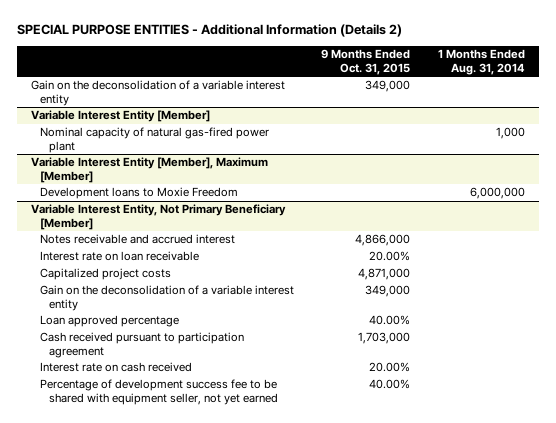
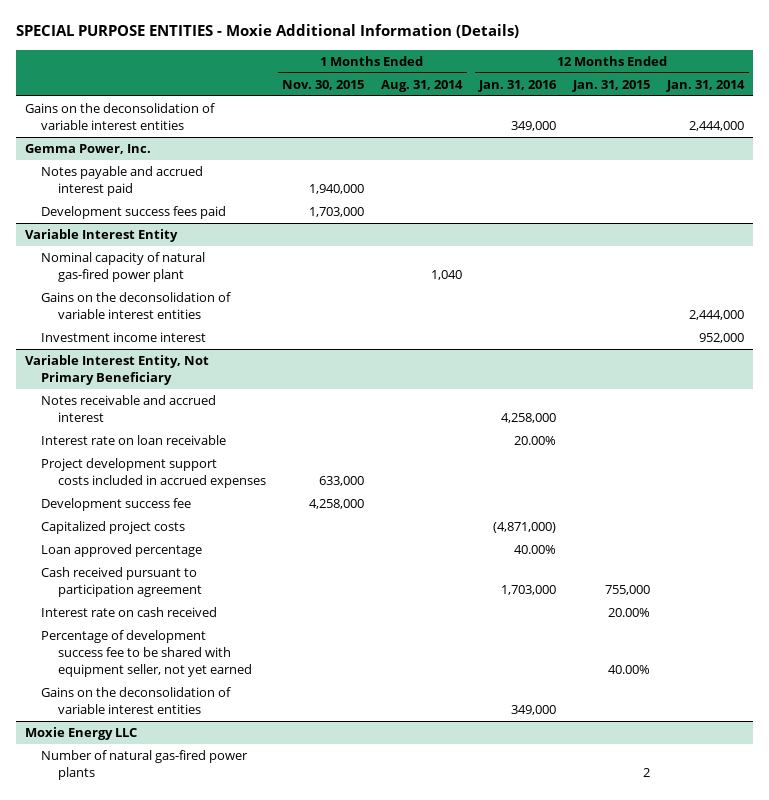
- SPECIAL PURPOSE ENTITIES - Additional Information (Details 2)
+ SPECIAL PURPOSE ENTITIES - Moxie Additional Information (Details)
- | 9 Months Ended Oct. 31, 2015 | 1 Months Ended Aug. 31, 2014
+ | 1 Months Ended Nov. 30, 2015 | 1 Months Ended Aug. 31, 2014 | 12 Months Ended Jan. 31, 2016 | 12 Months Ended Jan. 31, 2015 | 12 Months Ended Jan. 31, 2014
- Gain on the deconsolidation of a variable interest entity | 349,000 |
- Variable Interest Entity [Member]
- Nominal capacity of natural gas-fired power plant | | 1,000
- Variable Interest Entity [Member], Maximum [Member]
- Development loans to Moxie Freedom | | 6,000,000
- Variable Interest Entity, Not Primary Beneficiary [Member]
+ Gains on the deconsolidation of variable interest entities | | | 349,000 | | 2,444,000
+ Gemma Power, Inc.
+ Notes payable and accrued interest paid | 1,940,000 | | | |
+ Development success fees paid | 1,703,000 | | | |
+ Variable Interest Entity
+ Nominal capacity of natural gas-fired power plant | | 1,040 | | |
+ Gains on the deconsolidation of variable interest entities | | | | | 2,444,000
+ Investment income interest | | | | | 952,000
+ Variable Interest Entity, Not Primary Beneficiary
+ Project development support costs included in accrued expenses | 633,000 | | | |
+ Development success fee | 4,258,000 | | | |
- Gain on the deconsolidation of a variable interest entity | 349,000 |
+ Gains on the deconsolidation of variable interest entities | | | 349,000 | |
+ Moxie Energy LLC
+ Number of natural gas-fired power plants | | | | 2 |

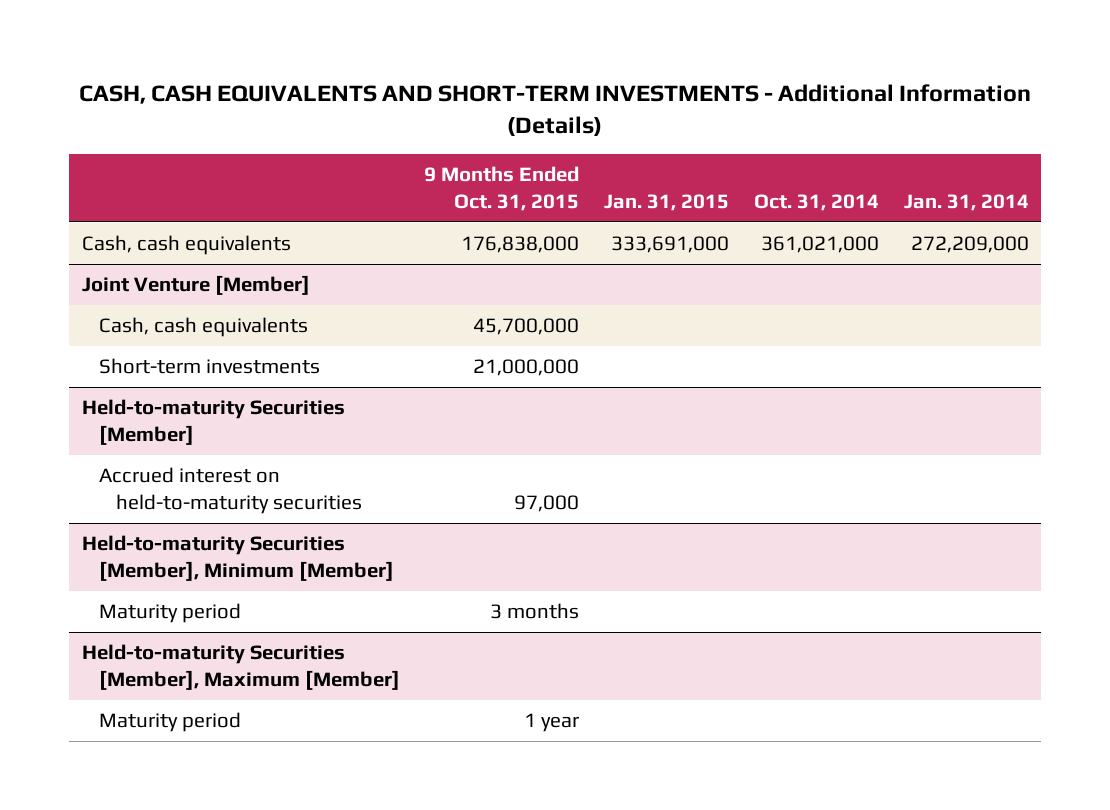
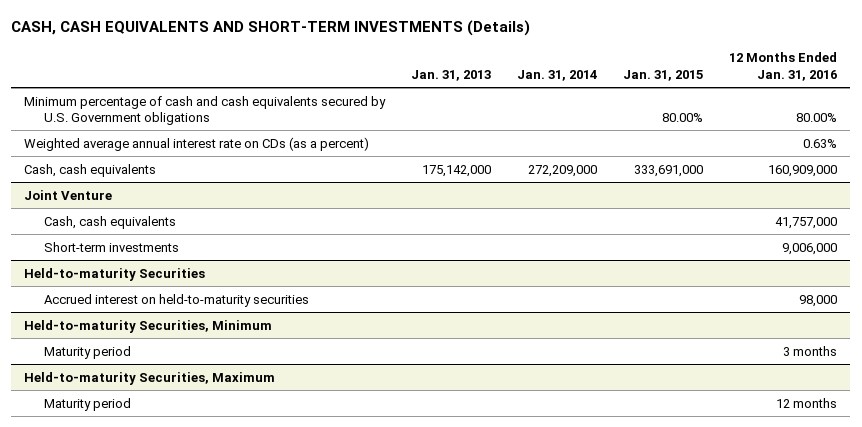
- CASH, CASH EQUIVALENTS AND SHORT-TERM INVESTMENTS - Additional Information (Details)
+ CASH, CASH EQUIVALENTS AND SHORT-TERM INVESTMENTS (Details)
- | 9 Months Ended Oct. 31, 2015 | Jan. 31, 2015 | Oct. 31, 2014 | Jan. 31, 2014
+ | Jan. 31, 2013 | Jan. 31, 2014 | Jan. 31, 2015 | 12 Months Ended Jan. 31, 2016
+ Minimum percentage of cash and cash equivalents secured by U.S. Government obligations | | | 80.00% | 80.00%
+ Weighted average annual interest rate on CDs (as a percent) | | | | 0.63%
- Joint Venture [Member]
+ Joint Venture
- Held-to-maturity Securities [Member]
+ Held-to-maturity Securities
- Held-to-maturity Securities [Member], Minimum [Member]
+ Held-to-maturity Securities, Minimum
- Held-to-maturity Securities [Member], Maximum [Member]
+ Held-to-maturity Securities, Maximum

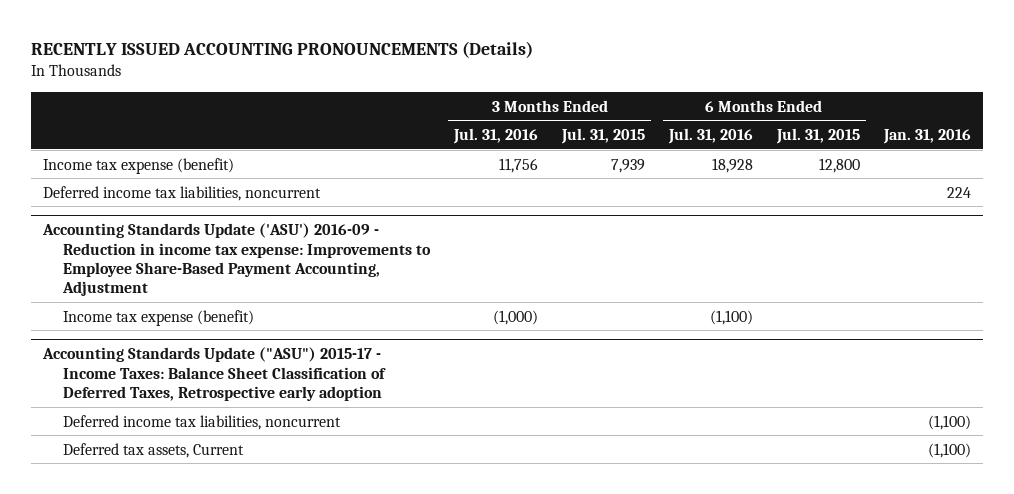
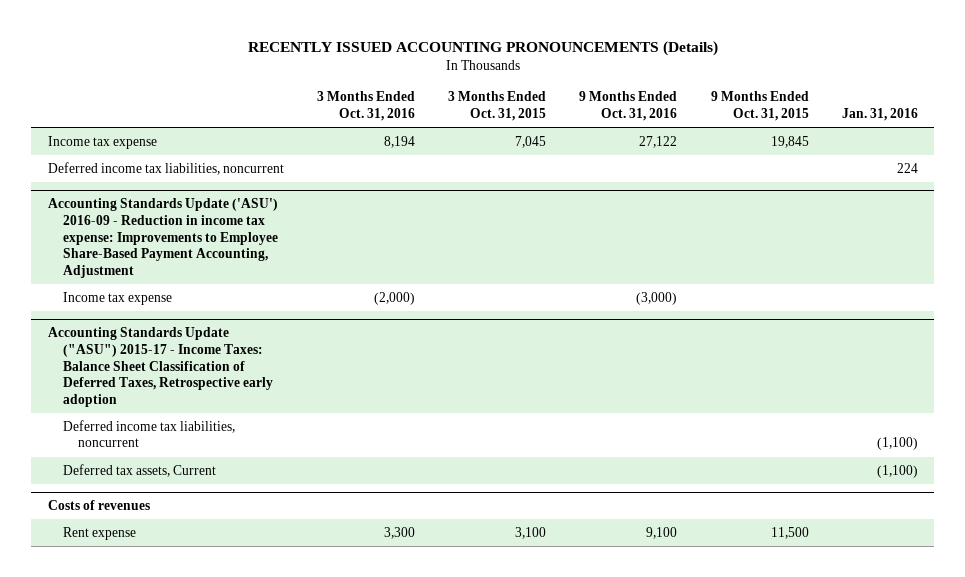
- | 3 Months Ended Jul. 31, 2016 | 3 Months Ended Jul. 31, 2015 | 6 Months Ended Jul. 31, 2016 | 6 Months Ended Jul. 31, 2015 | Jan. 31, 2016
+ | 3 Months Ended Oct. 31, 2016 | 3 Months Ended Oct. 31, 2015 | 9 Months Ended Oct. 31, 2016 | 9 Months Ended Oct. 31, 2015 | Jan. 31, 2016
- Income tax expense (benefit) | 11,756 | 7,939 | 18,928 | 12,800 |
+ Income tax expense | 8,194 | 7,045 | 27,122 | 19,845 |
@ Accounting Standards Update ('ASU') 2016-09 - Reduction in income tax expense: Improvements to Employee Share-Based Payment Accounting, Adjustment
- Income tax expense (benefit) | (1,000) | | (1,100) | |
+ Income tax expense | (2,000) | | (3,000) | |
+ Costs of revenues
+ Rent expense | 3,300 | 3,100 | 9,100 | 11,500 |

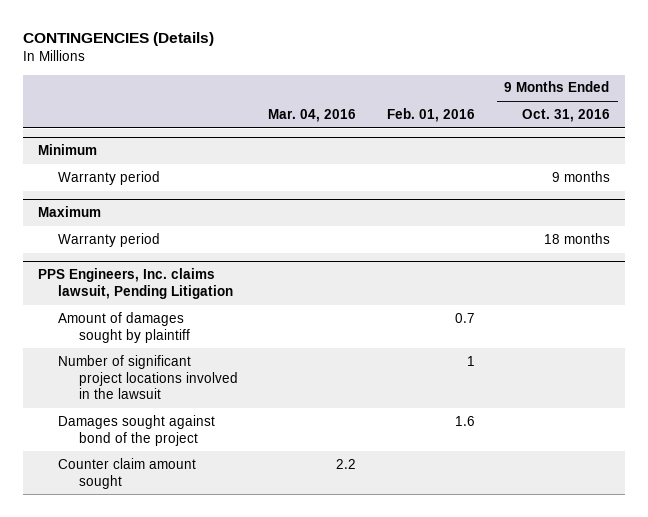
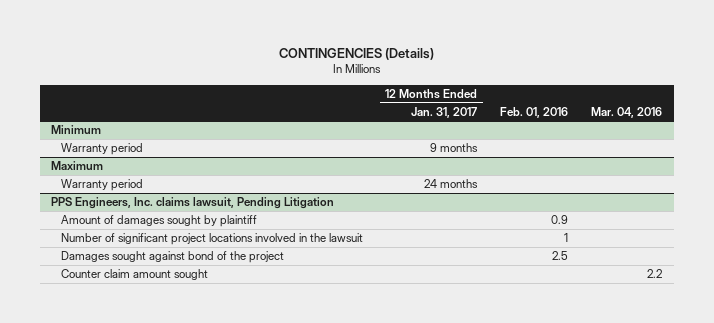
- | Mar. 04, 2016 | Feb. 01, 2016 | 9 Months Ended Oct. 31, 2016
+ | 12 Months Ended Jan. 31, 2017 | Feb. 01, 2016 | Mar. 04, 2016
@ PPS Engineers, Inc. claims lawsuit, Pending Litigation
- Amount of damages sought by plaintiff | | 0.7 |
+ Amount of damages sought by plaintiff | | 0.9 |
- Damages sought against bond of the project | | 1.6 |
+ Damages sought against bond of the project | | 2.5 |

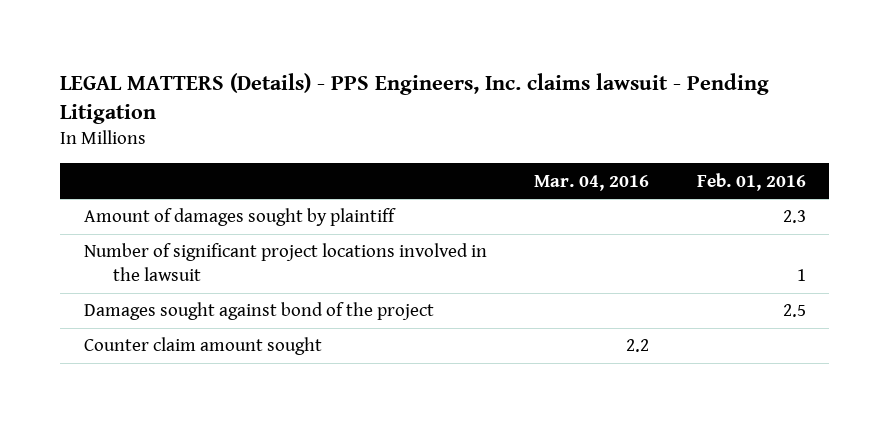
- CONTINGENCIES (Details)
+ LEGAL MATTERS (Details) - PPS Engineers, Inc. claims lawsuit - Pending Litigation
- | 12 Months Ended Jan. 31, 2017 | Feb. 01, 2016 | Mar. 04, 2016
+ | Mar. 04, 2016 | Feb. 01, 2016
- Minimum
- Warranty period | 9 months | |
- Maximum
- Warranty period | 24 months | |
- PPS Engineers, Inc. claims lawsuit, Pending Litigation
- Amount of damages sought by plaintiff | | 0.9 |
+ Amount of damages sought by plaintiff | | 2.3

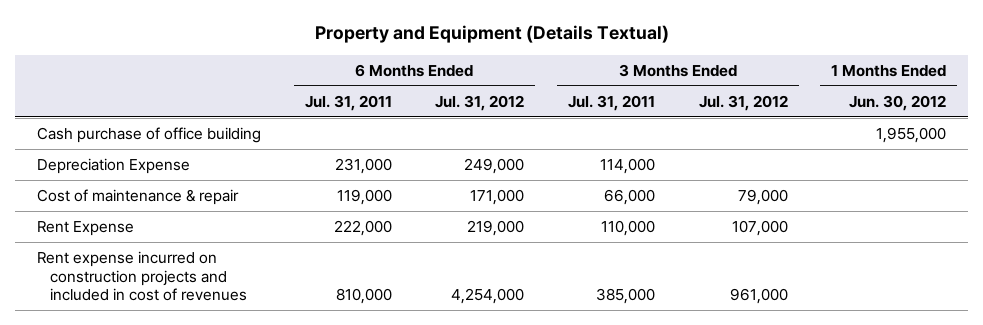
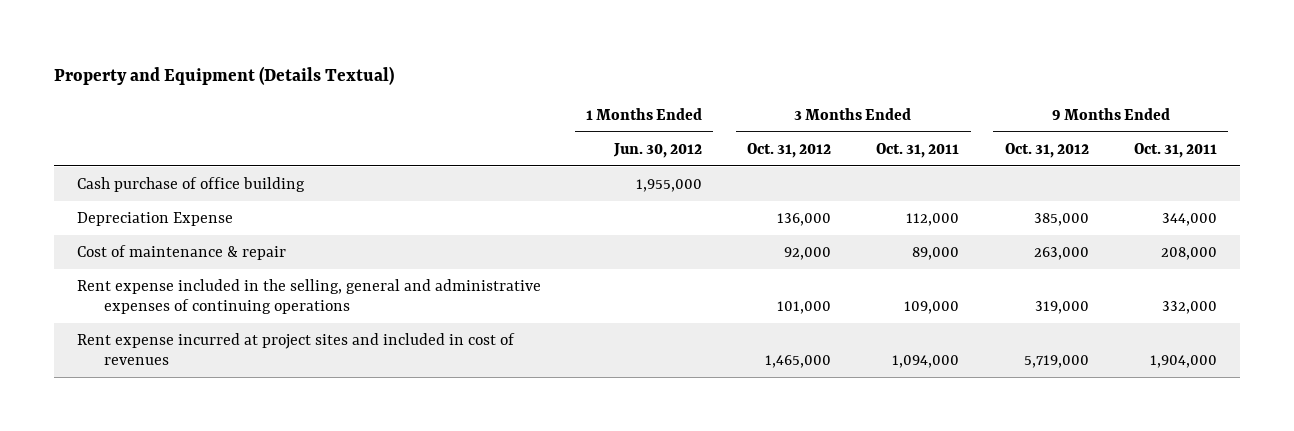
- | 6 Months Ended Jul. 31, 2011 | 6 Months Ended Jul. 31, 2012 | 3 Months Ended Jul. 31, 2011 | 3 Months Ended Jul. 31, 2012 | 1 Months Ended Jun. 30, 2012
+ | 1 Months Ended Jun. 30, 2012 | 3 Months Ended Oct. 31, 2012 | 3 Months Ended Oct. 31, 2011 | 9 Months Ended Oct. 31, 2012 | 9 Months Ended Oct. 31, 2011
- Rent Expense | 222,000 | 219,000 | 110,000 | 107,000 |
- Rent expense incurred on construction projects and included in cost of revenues | 810,000 | 4,254,000 | 385,000 | 961,000 |
+ Rent expense included in the selling, general and administrative expenses of continuing operations | | 101,000 | 109,000 | 319,000 | 332,000
+ Rent expense incurred at project sites and included in cost of revenues | | 1,465,000 | 1,094,000 | 5,719,000 | 1,904,000

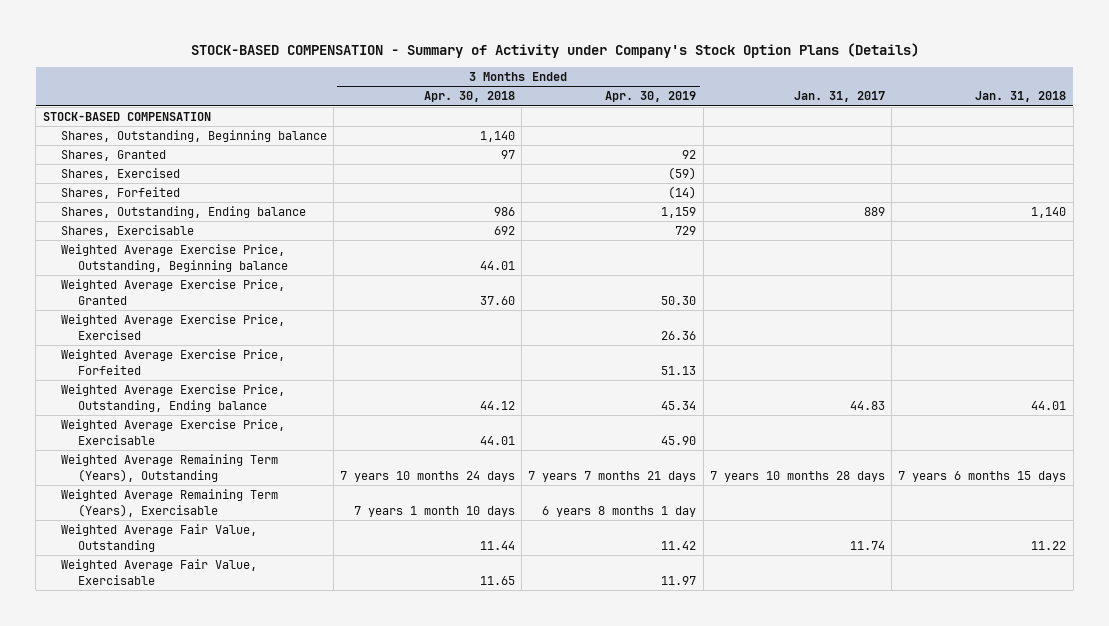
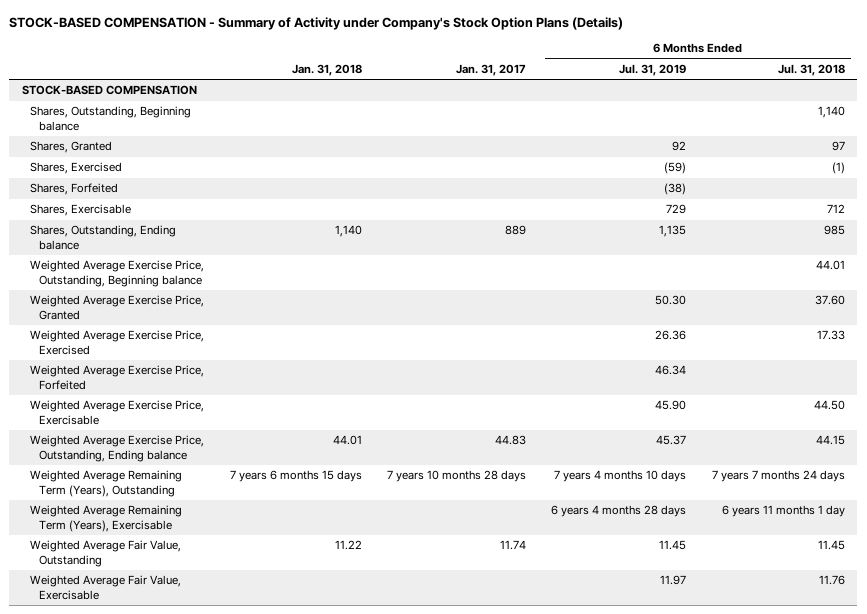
- | 3 Months Ended Apr. 30, 2018 | 3 Months Ended Apr. 30, 2019 | Jan. 31, 2017 | Jan. 31, 2018
+ | Jan. 31, 2018 | Jan. 31, 2017 | 6 Months Ended Jul. 31, 2019 | 6 Months Ended Jul. 31, 2018
moved down: Shares, Outstanding, Ending balance | 1,140 | 889 | 1,135 | 985
moved down: Weighted Average Exercise Price, Outstanding, Ending balance | 44.01 | 44.83 | 45.37 | 44.15

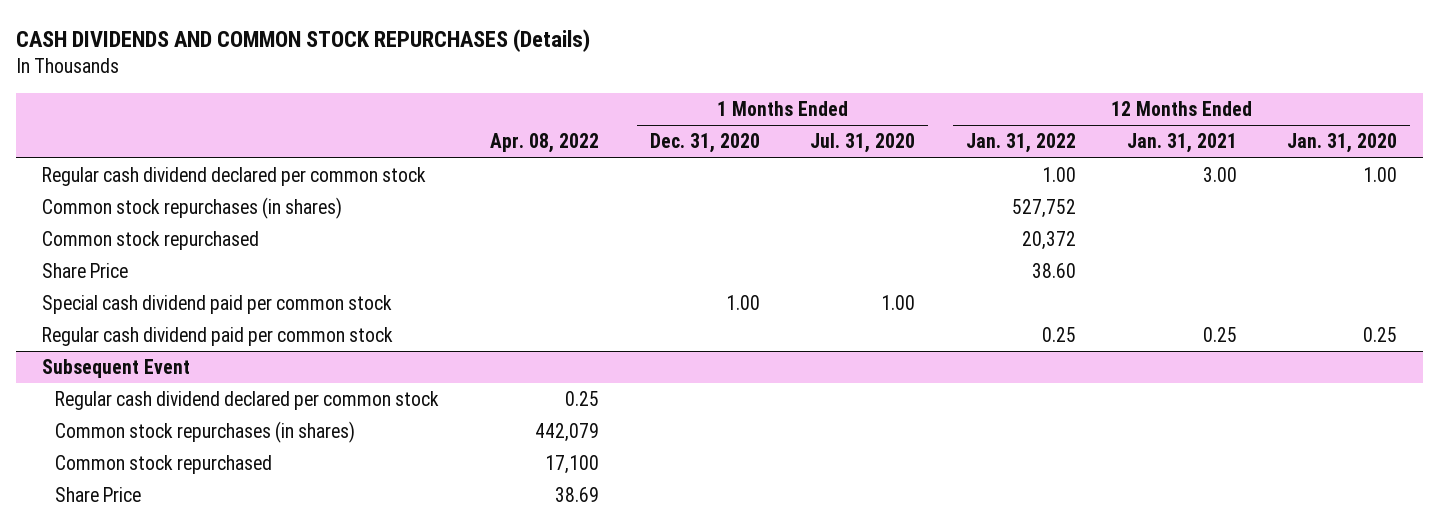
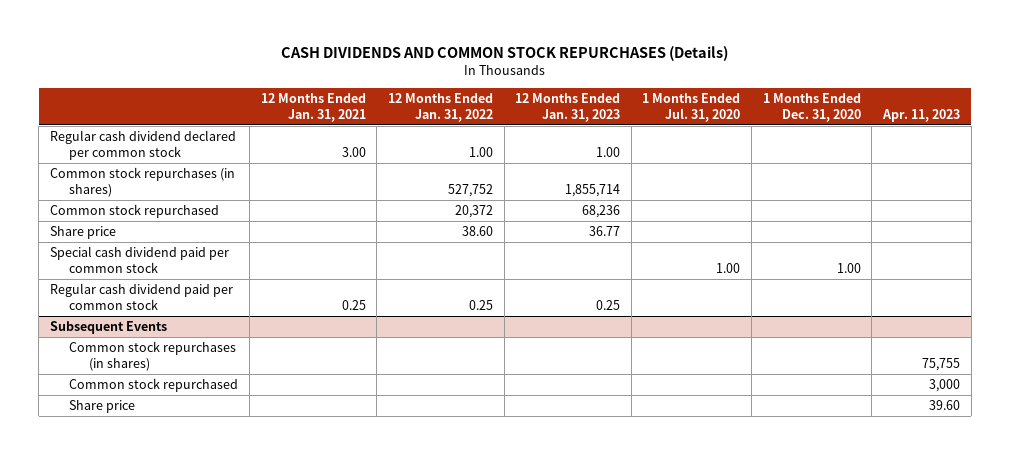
- | Apr. 08, 2022 | 1 Months Ended Dec. 31, 2020 | 1 Months Ended Jul. 31, 2020 | 12 Months Ended Jan. 31, 2022 | 12 Months Ended Jan. 31, 2021 | 12 Months Ended Jan. 31, 2020
+ | 12 Months Ended Jan. 31, 2021 | 12 Months Ended Jan. 31, 2022 | 12 Months Ended Jan. 31, 2023 | 1 Months Ended Jul. 31, 2020 | 1 Months Ended Dec. 31, 2020 | Apr. 11, 2023
- Share Price | | | | 38.60 | |
+ Share price | | 38.60 | 36.77 | | |
- Subsequent Event
- Regular cash dividend declared per common stock | 0.25 | | | | |
+ Subsequent Events
- Share Price | 38.69 | | | | |
+ Share price | | | | | | 39.60

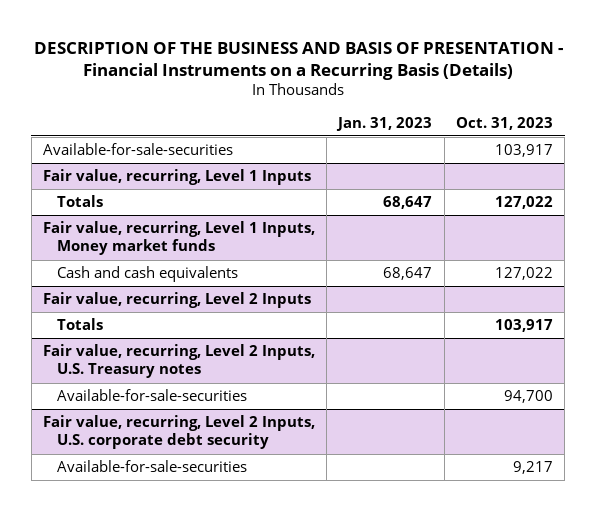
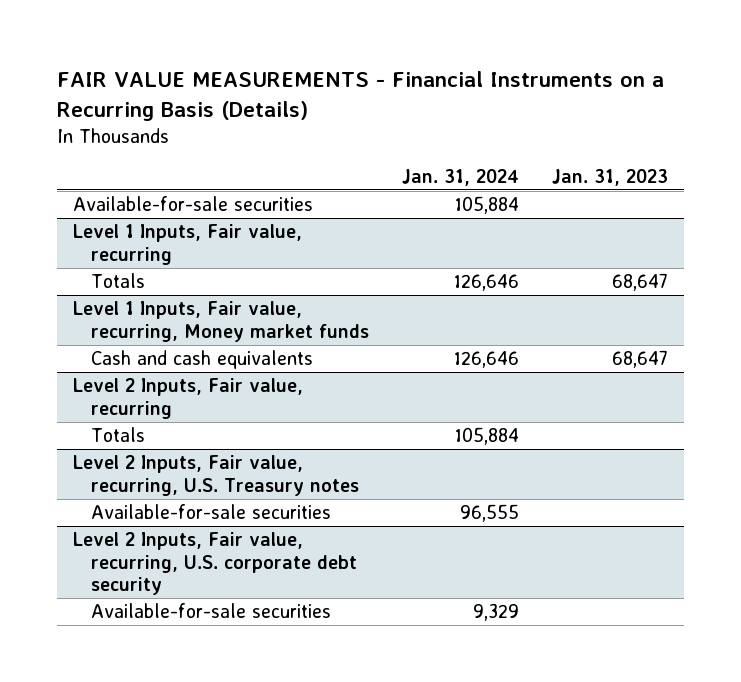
- DESCRIPTION OF THE BUSINESS AND BASIS OF PRESENTATION - Financial Instruments on a Recurring Basis (Details)
+ FAIR VALUE MEASUREMENTS - Financial Instruments on a Recurring Basis (Details)
- | Jan. 31, 2023 | Oct. 31, 2023
+ | Jan. 31, 2024 | Jan. 31, 2023
- Available-for-sale-securities | | 103,917
- Fair value, recurring, Level 1 Inputs
+ Available-for-sale securities | 105,884 |
+ Level 1 Inputs, Fair value, recurring
- Fair value, recurring, Level 1 Inputs, Money market funds
+ Level 1 Inputs, Fair value, recurring, Money market funds
- Fair value, recurring, Level 2 Inputs
+ Level 2 Inputs, Fair value, recurring
- Fair value, recurring, Level 2 Inputs, U.S. Treasury notes
- Available-for-sale-securities | | 94,700
- Fair value, recurring, Level 2 Inputs, U.S. corporate debt security
- Available-for-sale-securities | | 9,217
+ Level 2 Inputs, Fair value, recurring, U.S. Treasury notes
+ Available-for-sale securities | 96,555 |
+ Level 2 Inputs, Fair value, recurring, U.S. corporate debt security
+ Available-for-sale securities | 9,329 |

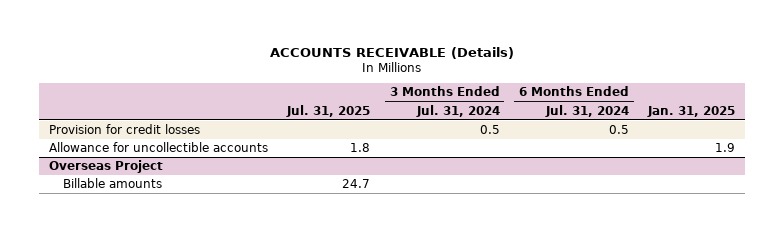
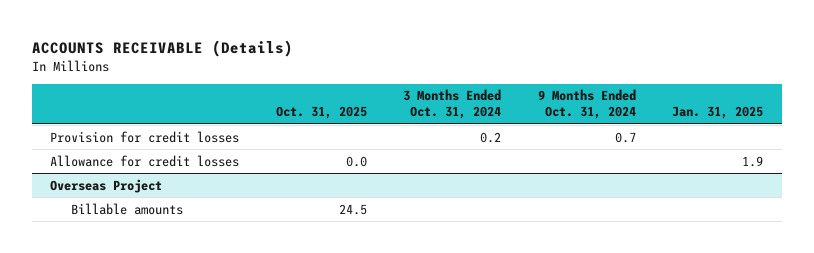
- | Jul. 31, 2025 | 3 Months Ended Jul. 31, 2024 | 6 Months Ended Jul. 31, 2024 | Jan. 31, 2025
+ | Oct. 31, 2025 | 3 Months Ended Oct. 31, 2024 | 9 Months Ended Oct. 31, 2024 | Jan. 31, 2025
- Allowance for uncollectible accounts | 1.8 | | | 1.9
+ Allowance for credit losses | 0.0 | | | 1.9

